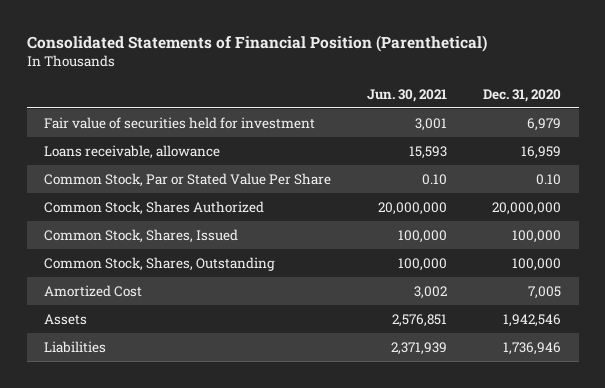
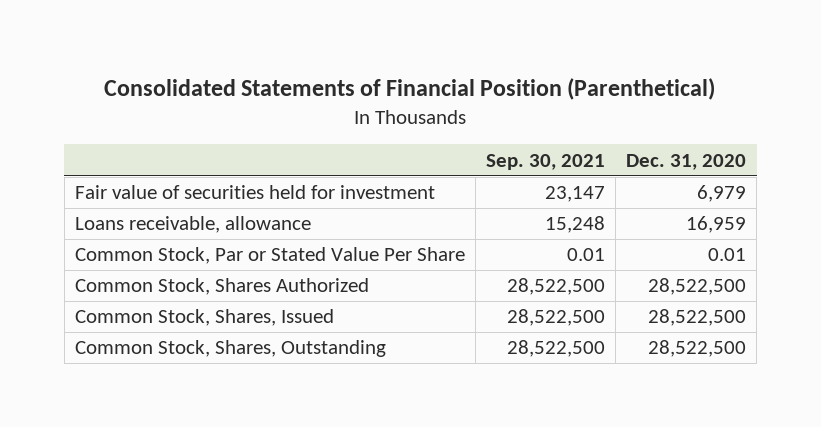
- | Jun. 30, 2021 | Dec. 31, 2020
+ | Sep. 30, 2021 | Dec. 31, 2020
- Common Stock, Par or Stated Value Per Share | 0.10 | 0.10
- Common Stock, Shares Authorized | 20,000,000 | 20,000,000
- Common Stock, Shares, Issued | 100,000 | 100,000
- Common Stock, Shares, Outstanding | 100,000 | 100,000
- Amortized Cost | 3,002 | 7,005
- Assets | 2,576,851 | 1,942,546
- Liabilities | 2,371,939 | 1,736,946
+ Common Stock, Par or Stated Value Per Share | 0.01 | 0.01
+ Common Stock, Shares Authorized | 28,522,500 | 28,522,500
+ Common Stock, Shares, Issued | 28,522,500 | 28,522,500
+ Common Stock, Shares, Outstanding | 28,522,500 | 28,522,500

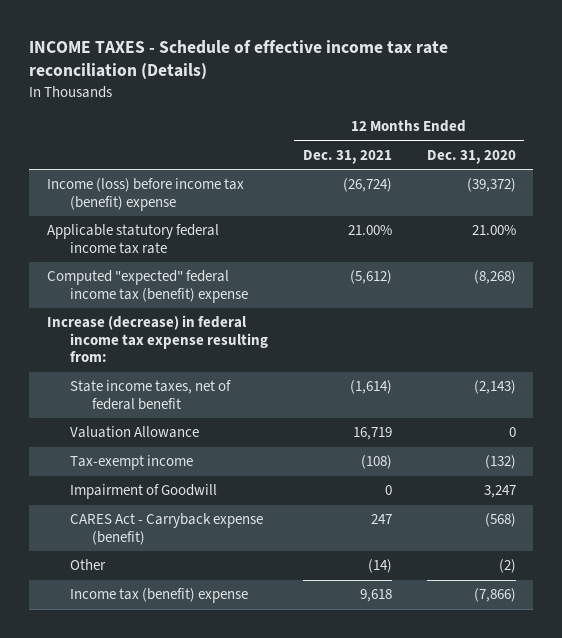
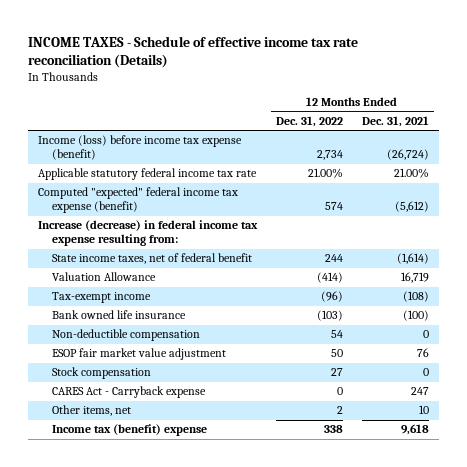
- | 12 Months Ended Dec. 31, 2021 | 12 Months Ended Dec. 31, 2020
+ | 12 Months Ended Dec. 31, 2022 | 12 Months Ended Dec. 31, 2021
- Income (loss) before income tax (benefit) expense | (26,724) | (39,372)
+ Income (loss) before income tax expense (benefit) | 2,734 | (26,724)
- Computed "expected" federal income tax (benefit) expense | (5,612) | (8,268)
+ Computed "expected" federal income tax expense (benefit) | 574 | (5,612)
- Impairment of Goodwill | 0 | 3,247
- CARES Act - Carryback expense (benefit) | 247 | (568)
- Other | (14) | (2)
+ Bank owned life insurance | (103) | (100)
+ Non-deductible compensation | 54 | 0
+ ESOP fair market value adjustment | 50 | 76
+ Stock compensation | 27 | 0
+ CARES Act - Carryback expense | 0 | 247
+ Other items, net | 2 | 10

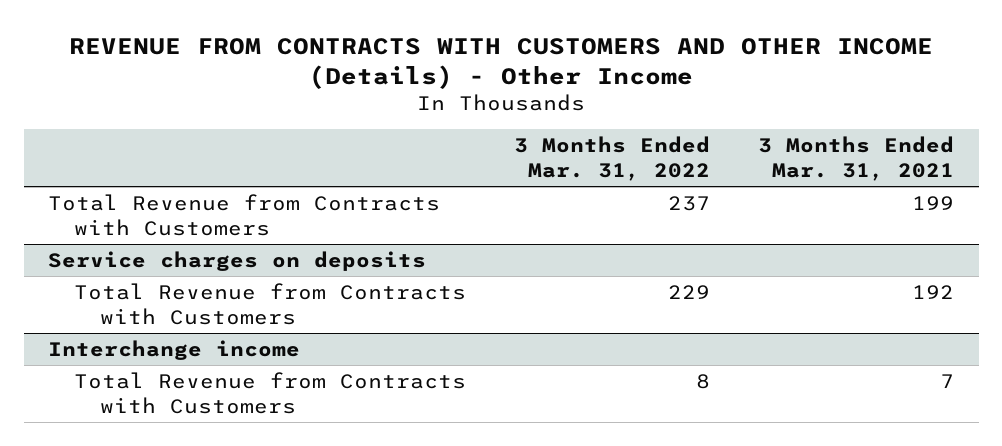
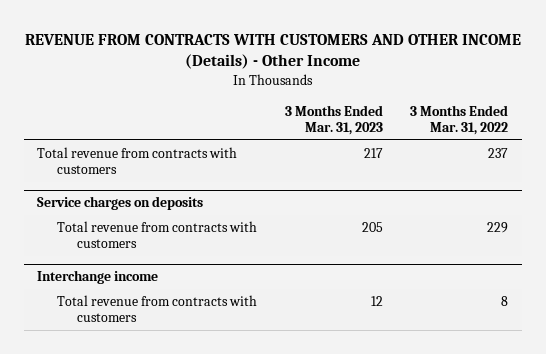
- | 3 Months Ended Mar. 31, 2022 | 3 Months Ended Mar. 31, 2021
+ | 3 Months Ended Mar. 31, 2023 | 3 Months Ended Mar. 31, 2022
- Total Revenue from Contracts with Customers | 237 | 199
+ Total revenue from contracts with customers | 217 | 237
@ Service charges on deposits
- Total Revenue from Contracts with Customers | 229 | 192
+ Total revenue from contracts with customers | 205 | 229
@ Interchange income
- Total Revenue from Contracts with Customers | 8 | 7
+ Total revenue from contracts with customers | 12 | 8

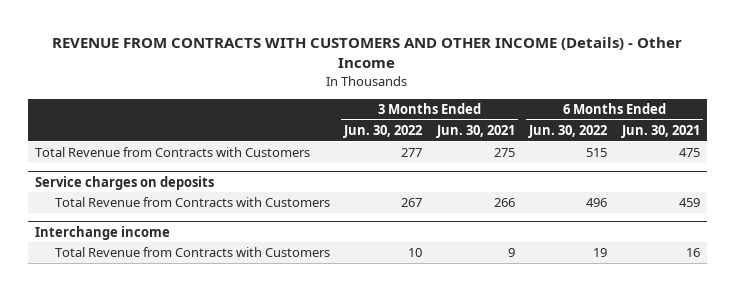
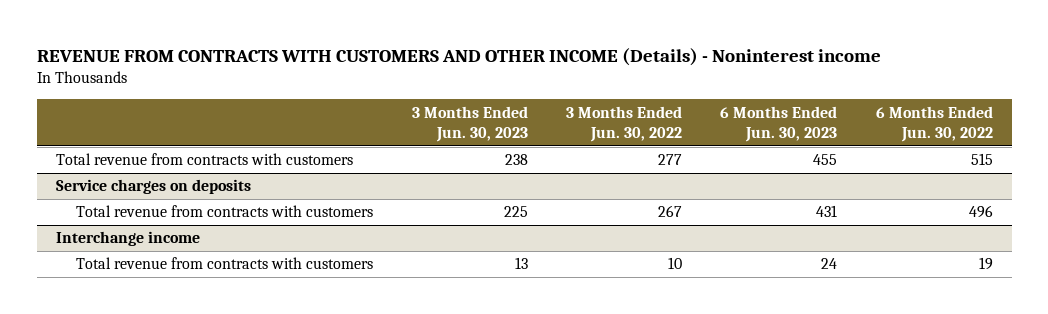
- REVENUE FROM CONTRACTS WITH CUSTOMERS AND OTHER INCOME (Details) - Other Income
+ REVENUE FROM CONTRACTS WITH CUSTOMERS AND OTHER INCOME (Details) - Noninterest income
- | 3 Months Ended Jun. 30, 2022 | 3 Months Ended Jun. 30, 2021 | 6 Months Ended Jun. 30, 2022 | 6 Months Ended Jun. 30, 2021
+ | 3 Months Ended Jun. 30, 2023 | 3 Months Ended Jun. 30, 2022 | 6 Months Ended Jun. 30, 2023 | 6 Months Ended Jun. 30, 2022
- Total Revenue from Contracts with Customers | 277 | 275 | 515 | 475
+ Total revenue from contracts with customers | 238 | 277 | 455 | 515
@ Service charges on deposits
- Total Revenue from Contracts with Customers | 267 | 266 | 496 | 459
+ Total revenue from contracts with customers | 225 | 267 | 431 | 496
@ Interchange income
- Total Revenue from Contracts with Customers | 10 | 9 | 19 | 16
+ Total revenue from contracts with customers | 13 | 10 | 24 | 19

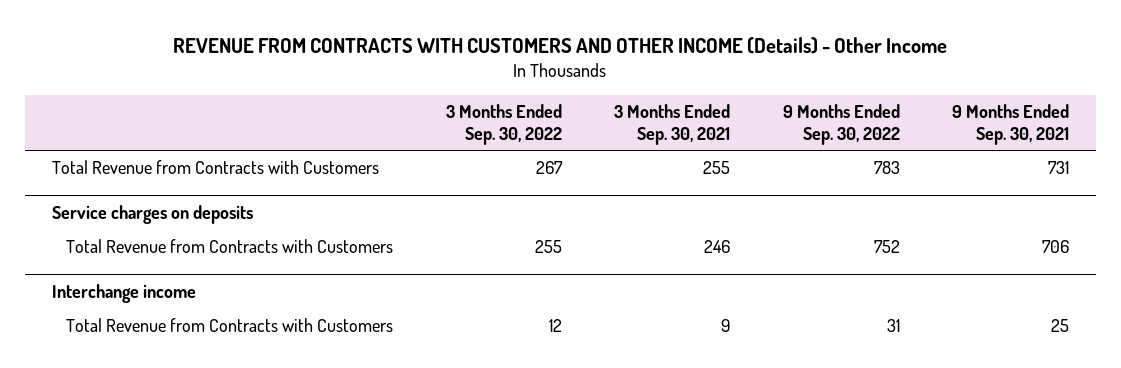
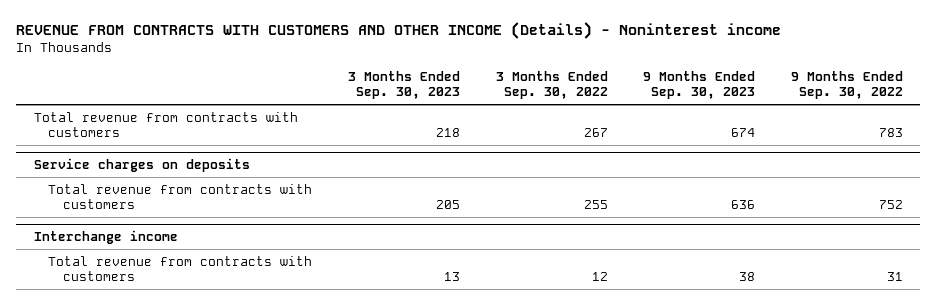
- REVENUE FROM CONTRACTS WITH CUSTOMERS AND OTHER INCOME (Details) - Other Income
+ REVENUE FROM CONTRACTS WITH CUSTOMERS AND OTHER INCOME (Details) - Noninterest income
- | 3 Months Ended Sep. 30, 2022 | 3 Months Ended Sep. 30, 2021 | 9 Months Ended Sep. 30, 2022 | 9 Months Ended Sep. 30, 2021
+ | 3 Months Ended Sep. 30, 2023 | 3 Months Ended Sep. 30, 2022 | 9 Months Ended Sep. 30, 2023 | 9 Months Ended Sep. 30, 2022
- Total Revenue from Contracts with Customers | 267 | 255 | 783 | 731
+ Total revenue from contracts with customers | 218 | 267 | 674 | 783
@ Service charges on deposits
- Total Revenue from Contracts with Customers | 255 | 246 | 752 | 706
+ Total revenue from contracts with customers | 205 | 255 | 636 | 752
@ Interchange income
- Total Revenue from Contracts with Customers | 12 | 9 | 31 | 25
+ Total revenue from contracts with customers | 13 | 12 | 38 | 31

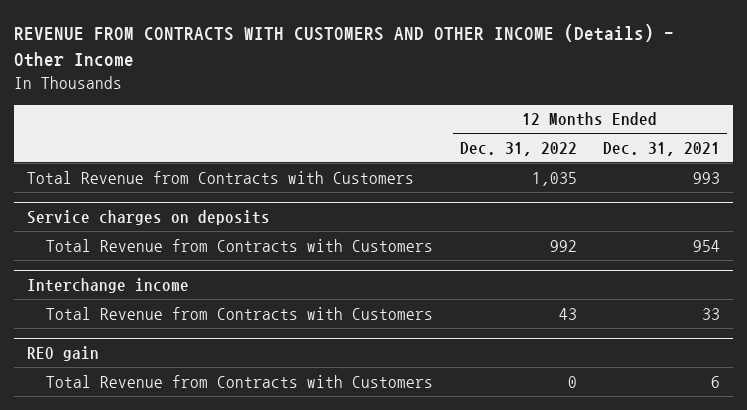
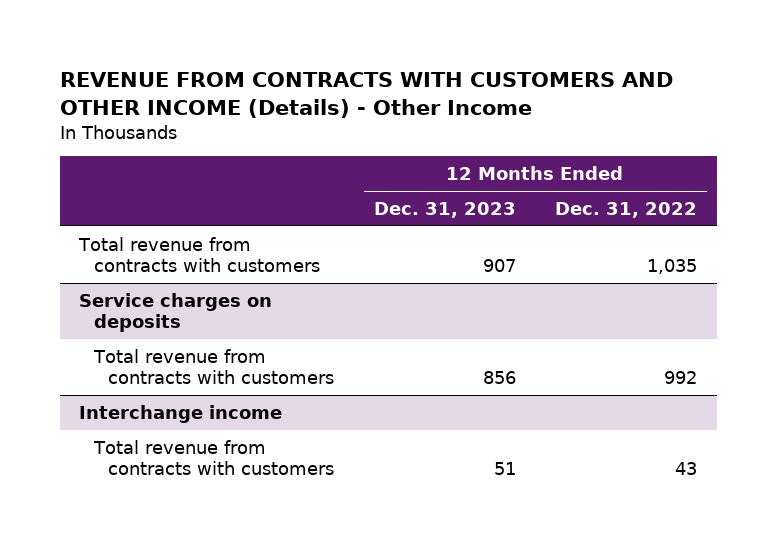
- | 12 Months Ended Dec. 31, 2022 | 12 Months Ended Dec. 31, 2021
+ | 12 Months Ended Dec. 31, 2023 | 12 Months Ended Dec. 31, 2022
- Total Revenue from Contracts with Customers | 1,035 | 993
+ Total revenue from contracts with customers | 907 | 1,035
@ Service charges on deposits
- Total Revenue from Contracts with Customers | 992 | 954
+ Total revenue from contracts with customers | 856 | 992
@ Interchange income
- Total Revenue from Contracts with Customers | 43 | 33
- REO gain
- Total Revenue from Contracts with Customers | 0 | 6
@ Interchange income
+ Total revenue from contracts with customers | 51 | 43

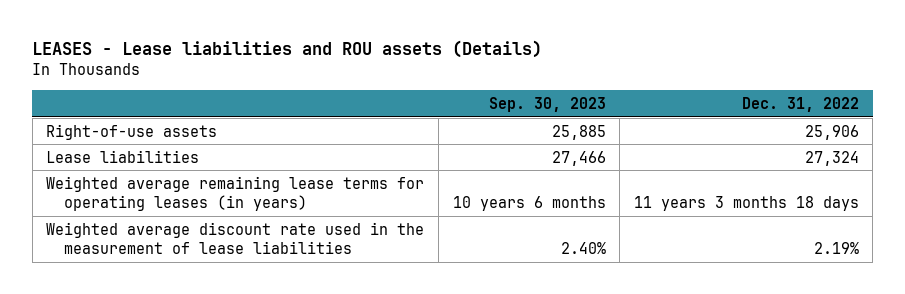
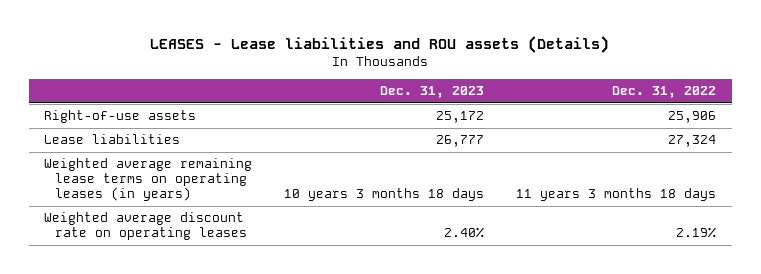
- | Sep. 30, 2023 | Dec. 31, 2022
+ | Dec. 31, 2023 | Dec. 31, 2022
- Weighted average remaining lease terms for operating leases (in years) | 10 years 6 months | 11 years 3 months 18 days
- Weighted average discount rate used in the measurement of lease liabilities | 2.40% | 2.19%
+ Weighted average remaining lease terms on operating leases (in years) | 10 years 3 months 18 days | 11 years 3 months 18 days
+ Weighted average discount rate on operating leases | 2.40% | 2.19%

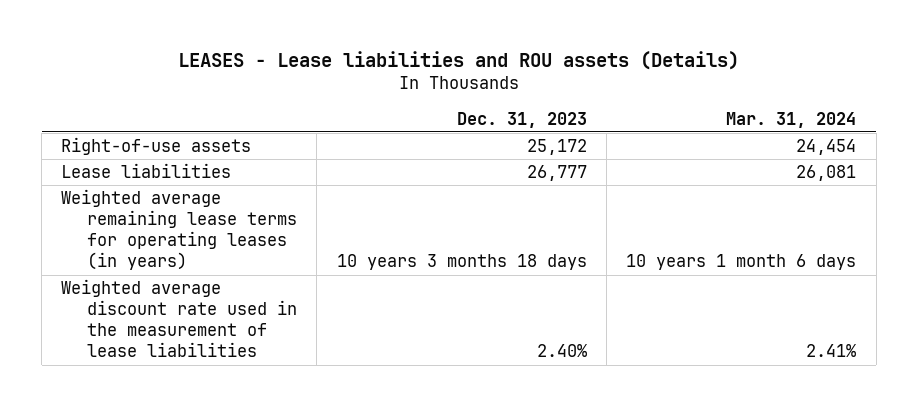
- | Dec. 31, 2023 | Dec. 31, 2022
+ | Dec. 31, 2023 | Mar. 31, 2024
- Weighted average remaining lease terms on operating leases (in years) | 10 years 3 months 18 days | 11 years 3 months 18 days
- Weighted average discount rate on operating leases | 2.40% | 2.19%
+ Weighted average remaining lease terms for operating leases (in years) | 10 years 3 months 18 days | 10 years 1 month 6 days
+ Weighted average discount rate used in the measurement of lease liabilities | 2.40% | 2.41%

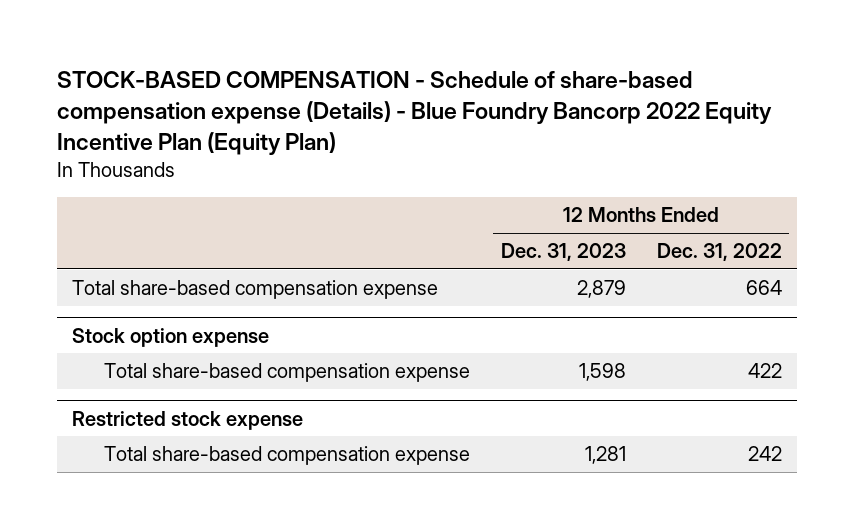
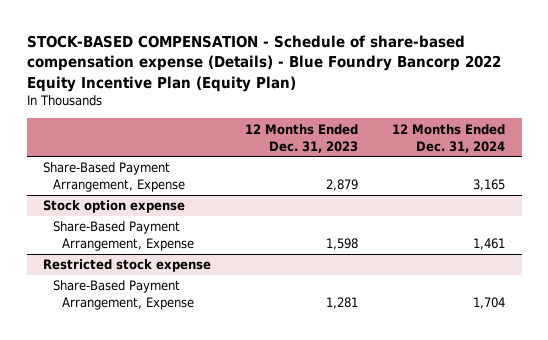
- | 12 Months Ended Dec. 31, 2023 | 12 Months Ended Dec. 31, 2022
+ | 12 Months Ended Dec. 31, 2023 | 12 Months Ended Dec. 31, 2024
- Total share-based compensation expense | 2,879 | 664
+ Share-Based Payment Arrangement, Expense | 2,879 | 3,165
@ Stock option expense
- Total share-based compensation expense | 1,598 | 422
+ Share-Based Payment Arrangement, Expense | 1,598 | 1,461
@ Restricted stock expense
- Total share-based compensation expense | 1,281 | 242
+ Share-Based Payment Arrangement, Expense | 1,281 | 1,704

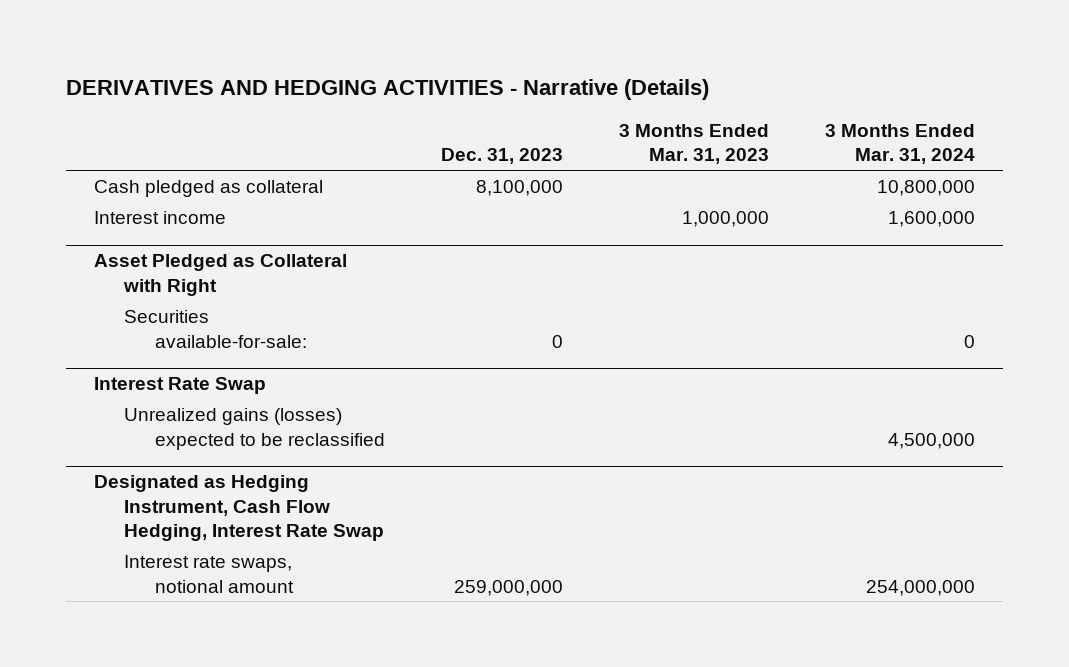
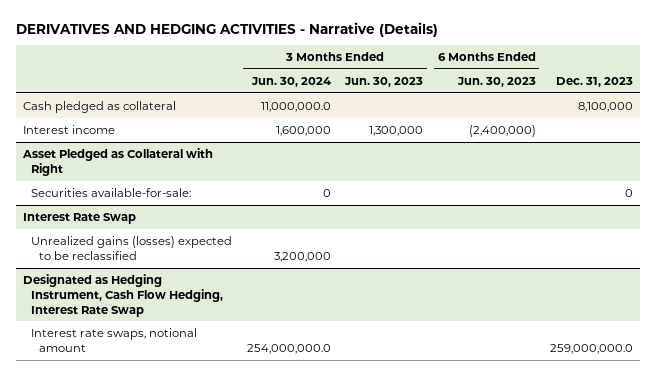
- | Dec. 31, 2023 | 3 Months Ended Mar. 31, 2023 | 3 Months Ended Mar. 31, 2024
+ | 3 Months Ended Jun. 30, 2024 | 3 Months Ended Jun. 30, 2023 | 6 Months Ended Jun. 30, 2023 | Dec. 31, 2023
@ Designated as Hedging Instrument, Cash Flow Hedging, Interest Rate Swap
- Interest rate swaps, notional amount | 259,000,000 | | 254,000,000
+ Interest rate swaps, notional amount | 254,000,000.0 | | | 259,000,000.0

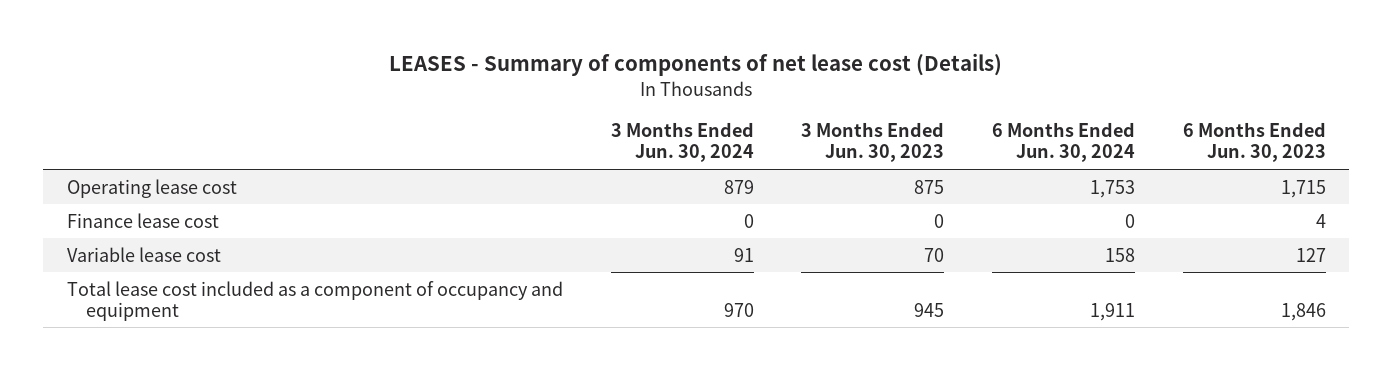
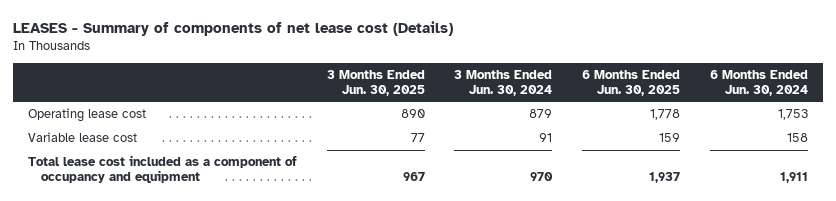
- | 3 Months Ended Jun. 30, 2024 | 3 Months Ended Jun. 30, 2023 | 6 Months Ended Jun. 30, 2024 | 6 Months Ended Jun. 30, 2023
+ | 3 Months Ended Jun. 30, 2025 | 3 Months Ended Jun. 30, 2024 | 6 Months Ended Jun. 30, 2025 | 6 Months Ended Jun. 30, 2024
- Finance lease cost | 0 | 0 | 0 | 4

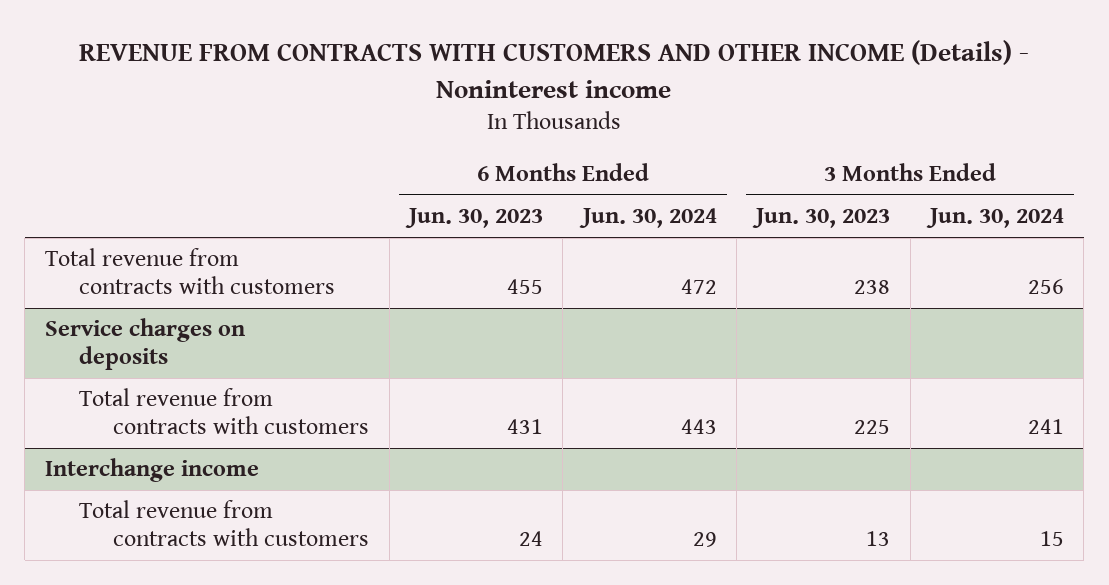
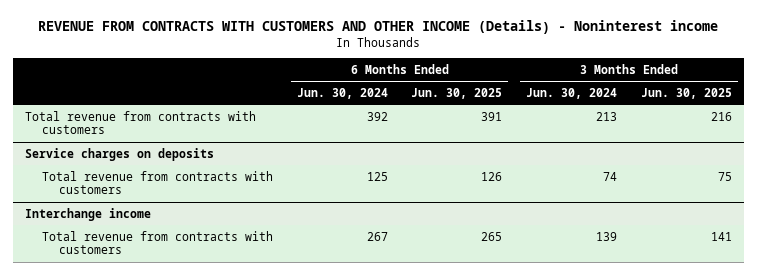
- | 6 Months Ended Jun. 30, 2023 | 6 Months Ended Jun. 30, 2024 | 3 Months Ended Jun. 30, 2023 | 3 Months Ended Jun. 30, 2024
+ | 6 Months Ended Jun. 30, 2024 | 6 Months Ended Jun. 30, 2025 | 3 Months Ended Jun. 30, 2024 | 3 Months Ended Jun. 30, 2025
- Total revenue from contracts with customers | 455 | 472 | 238 | 256
+ Total revenue from contracts with customers | 392 | 391 | 213 | 216
@ Service charges on deposits
- Total revenue from contracts with customers | 431 | 443 | 225 | 241
+ Total revenue from contracts with customers | 125 | 126 | 74 | 75
@ Interchange income
- Total revenue from contracts with customers | 24 | 29 | 13 | 15
+ Total revenue from contracts with customers | 267 | 265 | 139 | 141

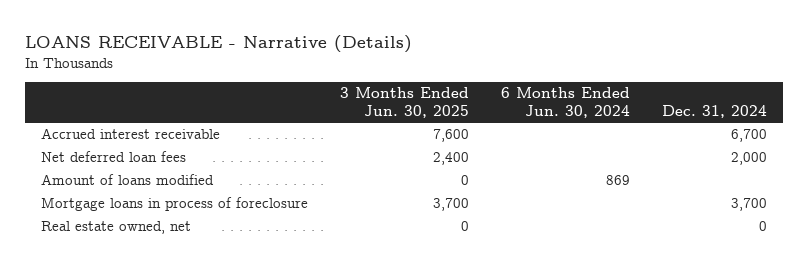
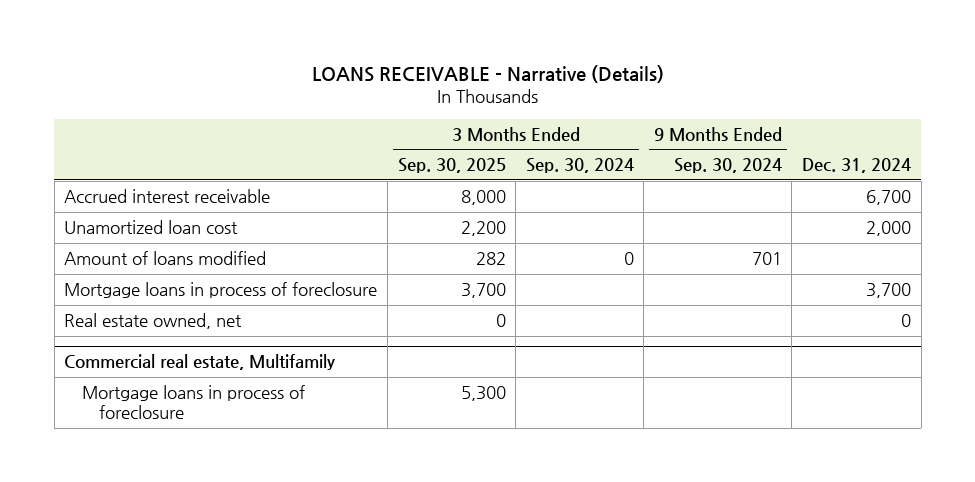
- | 3 Months Ended Jun. 30, 2025 | 6 Months Ended Jun. 30, 2024 | Dec. 31, 2024
+ | 3 Months Ended Sep. 30, 2025 | 3 Months Ended Sep. 30, 2024 | 9 Months Ended Sep. 30, 2024 | Dec. 31, 2024
- Net deferred loan fees | 2,400 | | 2,000
+ Unamortized loan cost | 2,200 | | | 2,000
+ Commercial real estate, Multifamily
+ Mortgage loans in process of foreclosure | 5,300 | | |

